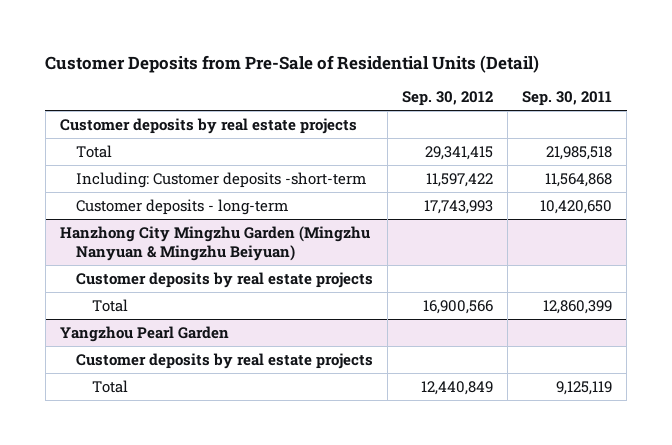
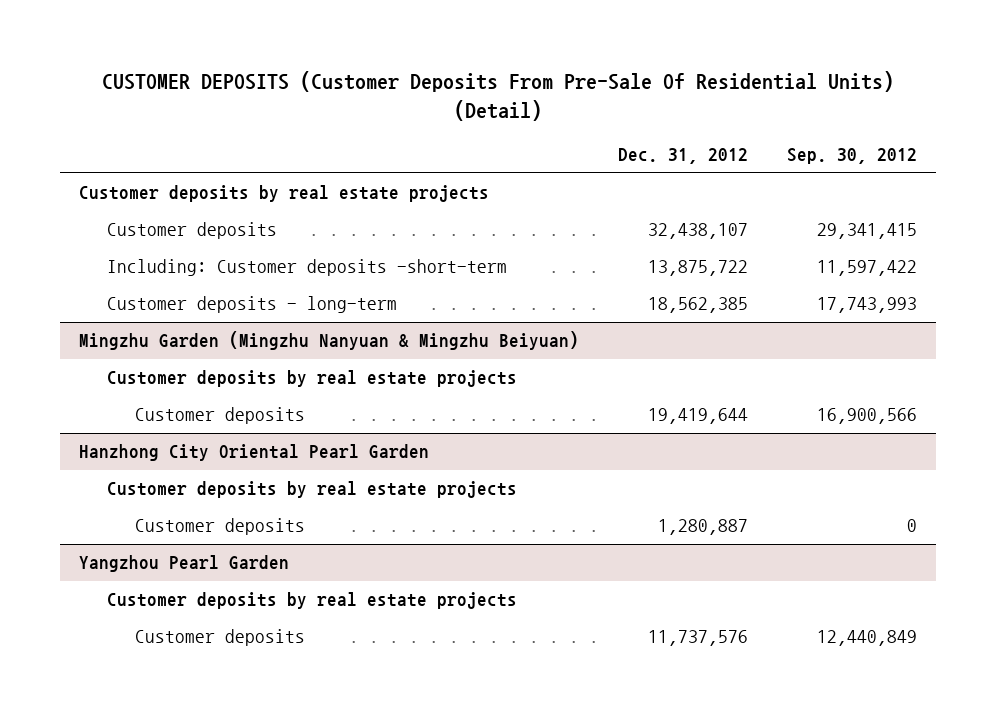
- Customer Deposits from Pre-Sale of Residential Units (Detail)
+ CUSTOMER DEPOSITS (Customer Deposits From Pre-Sale Of Residential Units) (Detail)
- | Sep. 30, 2012 | Sep. 30, 2011
+ | Dec. 31, 2012 | Sep. 30, 2012
- Total | 29,341,415 | 21,985,518
+ Customer deposits | 32,438,107 | 29,341,415
- Hanzhong City Mingzhu Garden (Mingzhu Nanyuan & Mingzhu Beiyuan)
+ Mingzhu Garden (Mingzhu Nanyuan & Mingzhu Beiyuan)
- Total | 16,900,566 | 12,860,399
+ Customer deposits | 19,419,644 | 16,900,566
+ Hanzhong City Oriental Pearl Garden
+ Customer deposits by real estate projects
+ Customer deposits | 1,280,887 | 0
@ Yangzhou Pearl Garden
- Total | 12,440,849 | 9,125,119
+ Customer deposits | 11,737,576 | 12,440,849

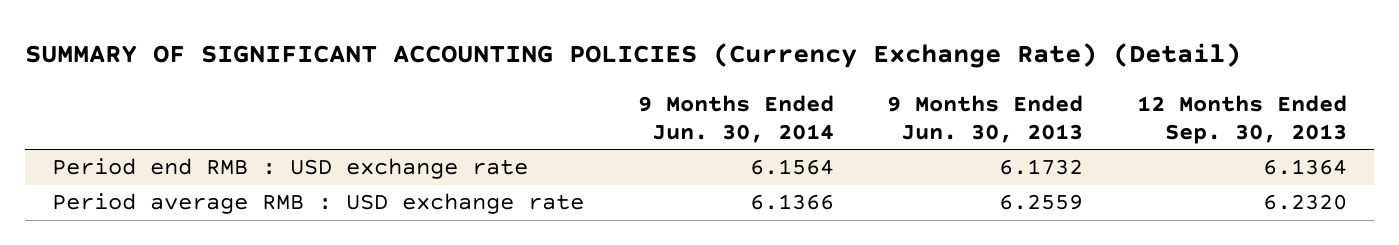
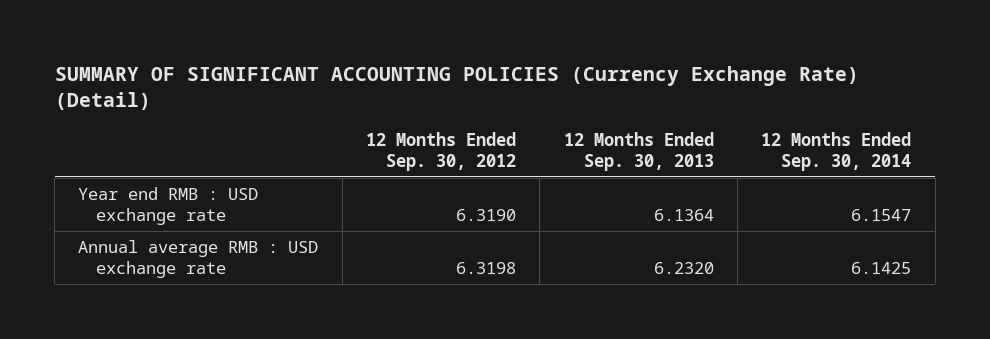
- | 9 Months Ended Jun. 30, 2014 | 9 Months Ended Jun. 30, 2013 | 12 Months Ended Sep. 30, 2013
+ | 12 Months Ended Sep. 30, 2012 | 12 Months Ended Sep. 30, 2013 | 12 Months Ended Sep. 30, 2014
- Period end RMB : USD exchange rate | 6.1564 | 6.1732 | 6.1364
- Period average RMB : USD exchange rate | 6.1366 | 6.2559 | 6.2320
+ Year end RMB : USD exchange rate | 6.3190 | 6.1364 | 6.1547
+ Annual average RMB : USD exchange rate | 6.3198 | 6.2320 | 6.1425

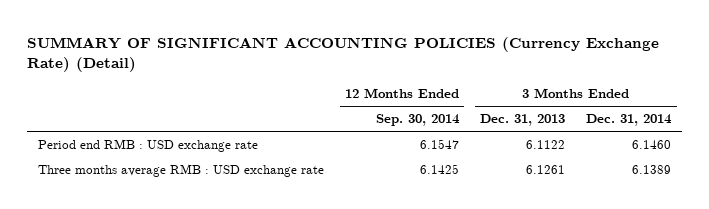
- | 12 Months Ended Sep. 30, 2012 | 12 Months Ended Sep. 30, 2013 | 12 Months Ended Sep. 30, 2014
+ | 12 Months Ended Sep. 30, 2014 | 3 Months Ended Dec. 31, 2013 | 3 Months Ended Dec. 31, 2014
- Year end RMB : USD exchange rate | 6.3190 | 6.1364 | 6.1547
- Annual average RMB : USD exchange rate | 6.3198 | 6.2320 | 6.1425
+ Period end RMB : USD exchange rate | 6.1547 | 6.1122 | 6.1460
+ Three months average RMB : USD exchange rate | 6.1425 | 6.1261 | 6.1389

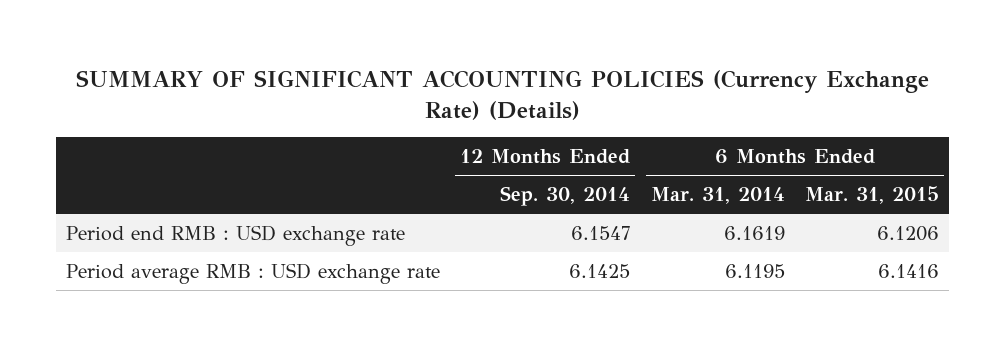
- SUMMARY OF SIGNIFICANT ACCOUNTING POLICIES (Currency Exchange Rate) (Detail)
+ SUMMARY OF SIGNIFICANT ACCOUNTING POLICIES (Currency Exchange Rate) (Details)
- | 12 Months Ended Sep. 30, 2014 | 3 Months Ended Dec. 31, 2013 | 3 Months Ended Dec. 31, 2014
+ | 12 Months Ended Sep. 30, 2014 | 6 Months Ended Mar. 31, 2014 | 6 Months Ended Mar. 31, 2015
- Three months average RMB : USD exchange rate | 6.1425 | 6.1261 | 6.1389
+ Period average RMB : USD exchange rate | 6.1425 | 6.1195 | 6.1416

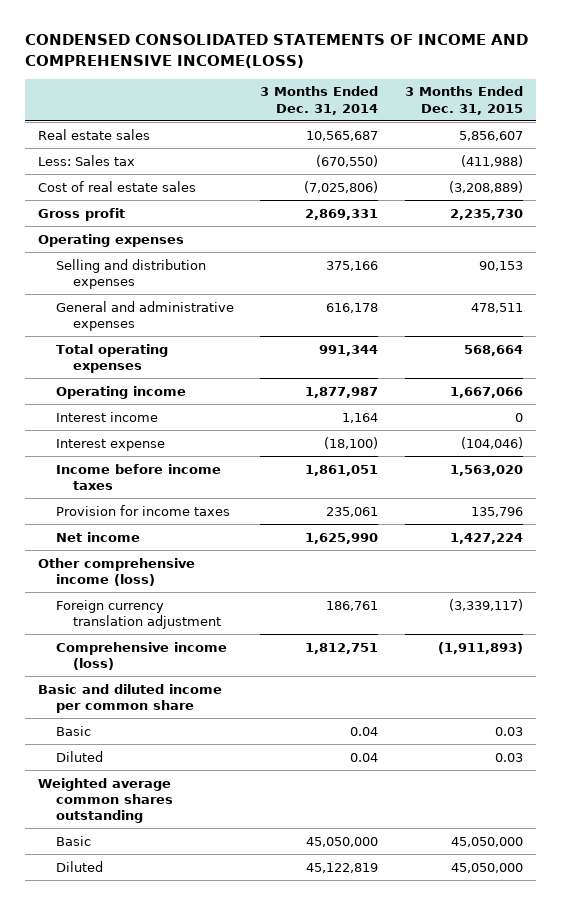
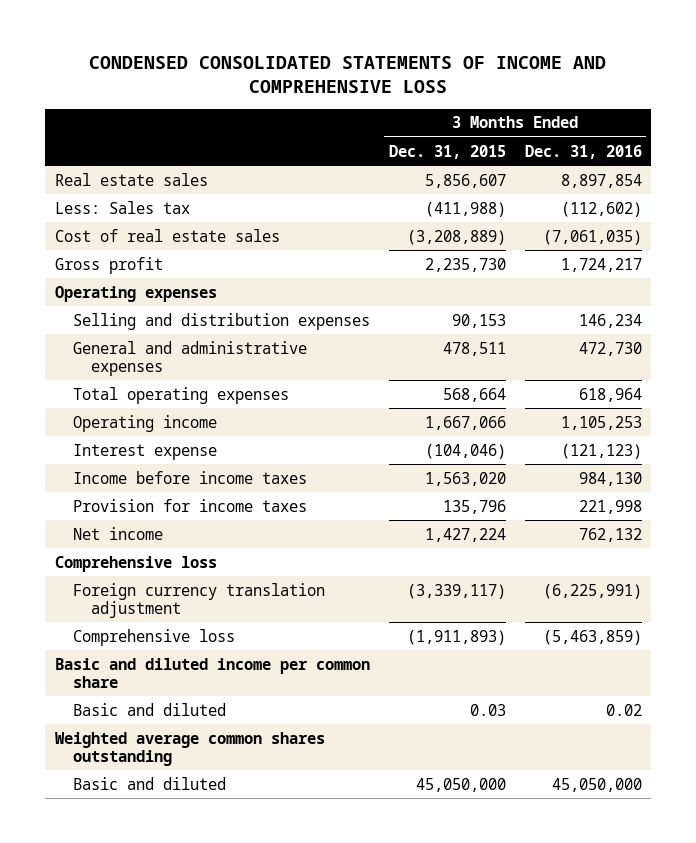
- CONDENSED CONSOLIDATED STATEMENTS OF INCOME AND COMPREHENSIVE INCOME(LOSS)
+ CONDENSED CONSOLIDATED STATEMENTS OF INCOME AND COMPREHENSIVE LOSS
- | 3 Months Ended Dec. 31, 2014 | 3 Months Ended Dec. 31, 2015
+ | 3 Months Ended Dec. 31, 2015 | 3 Months Ended Dec. 31, 2016
- Interest income | 1,164 | 0
- Other comprehensive income (loss)
+ Comprehensive loss
- Comprehensive income (loss) | 1,812,751 | (1,911,893)
+ Comprehensive loss | (1,911,893) | (5,463,859)
- Basic | 0.04 | 0.03
- Diluted | 0.04 | 0.03
+ Basic and diluted | 0.03 | 0.02
- Basic | 45,050,000 | 45,050,000
- Diluted | 45,122,819 | 45,050,000
+ Basic and diluted | 45,050,000 | 45,050,000

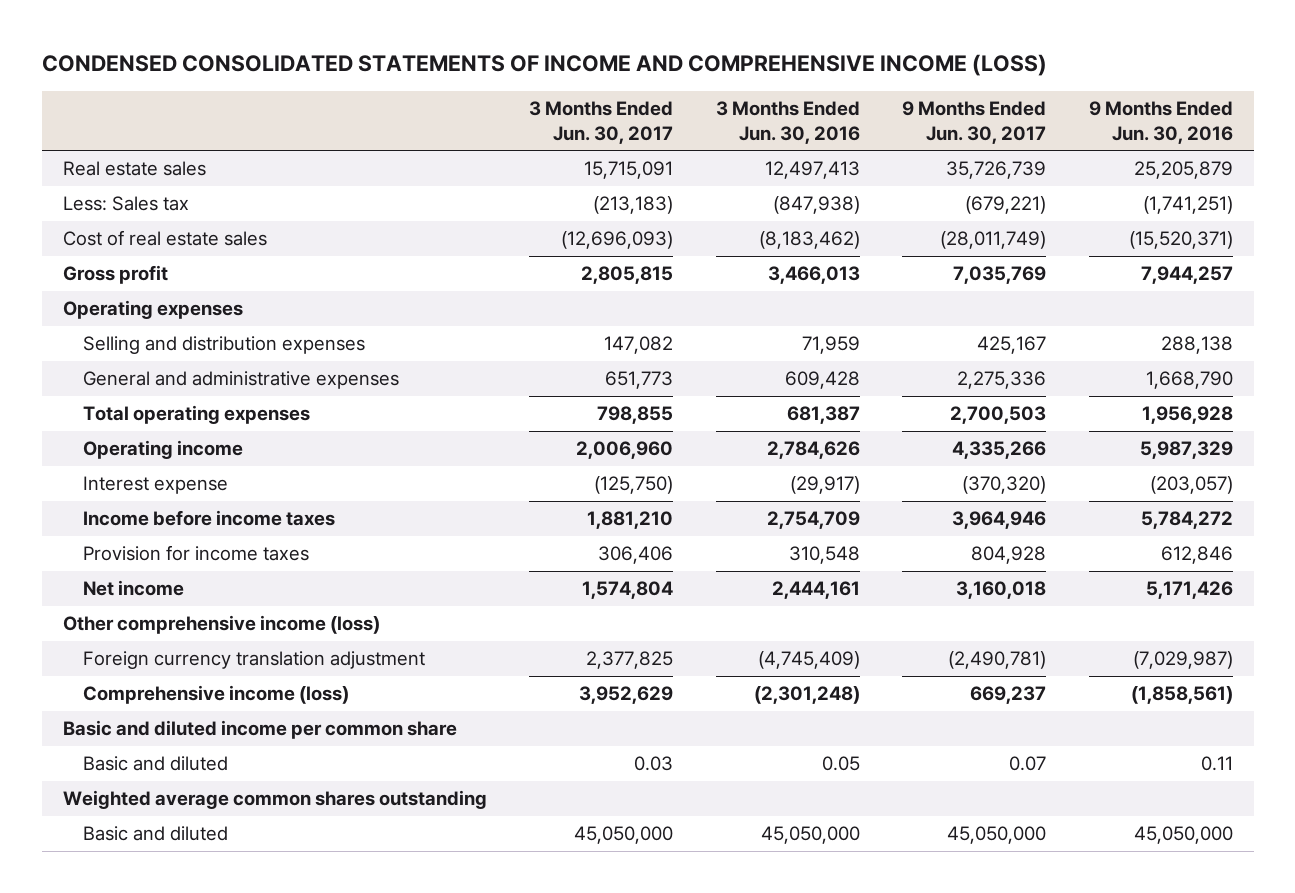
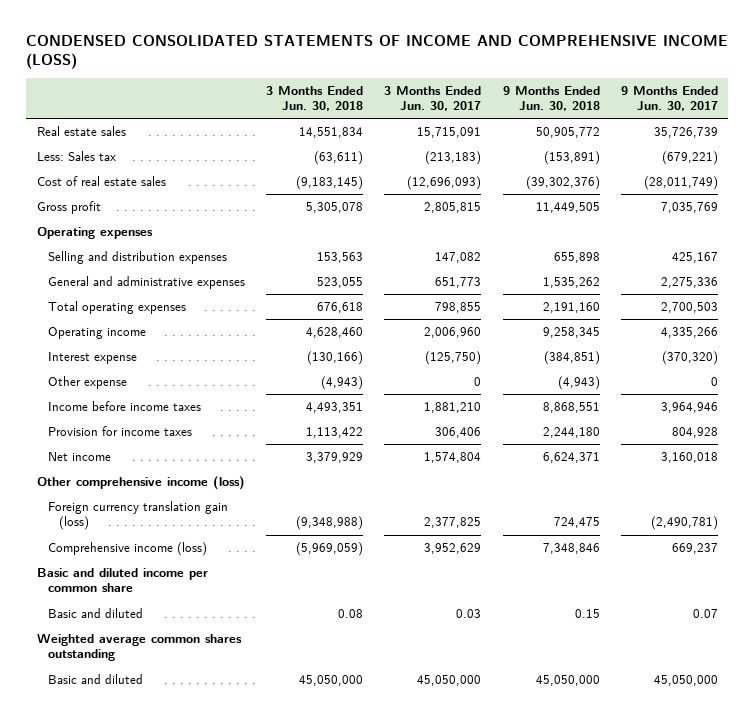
- | 3 Months Ended Jun. 30, 2017 | 3 Months Ended Jun. 30, 2016 | 9 Months Ended Jun. 30, 2017 | 9 Months Ended Jun. 30, 2016
+ | 3 Months Ended Jun. 30, 2018 | 3 Months Ended Jun. 30, 2017 | 9 Months Ended Jun. 30, 2018 | 9 Months Ended Jun. 30, 2017
+ Other expense | (4,943) | 0 | (4,943) | 0
- Foreign currency translation adjustment | 2,377,825 | (4,745,409) | (2,490,781) | (7,029,987)
+ Foreign currency translation gain (loss) | (9,348,988) | 2,377,825 | 724,475 | (2,490,781)

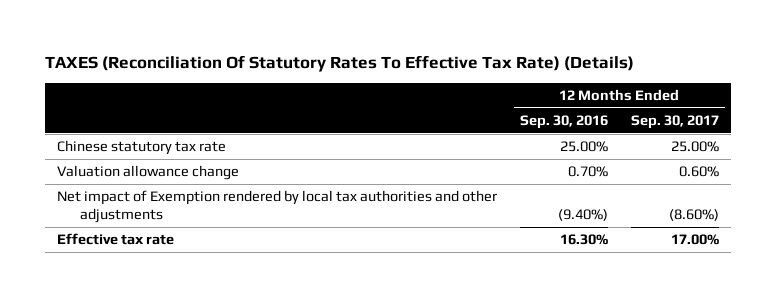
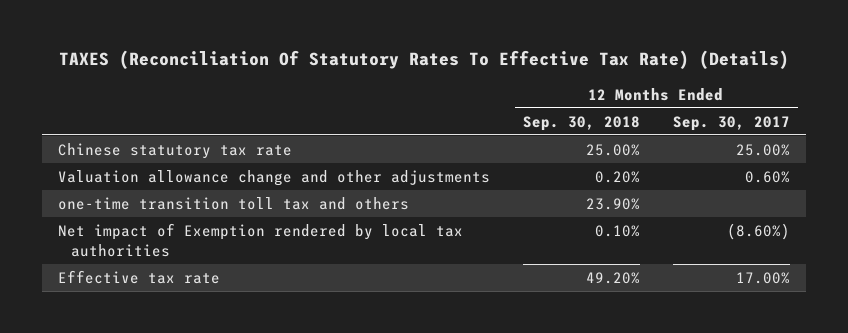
- | 12 Months Ended Sep. 30, 2016 | 12 Months Ended Sep. 30, 2017
+ | 12 Months Ended Sep. 30, 2018 | 12 Months Ended Sep. 30, 2017
- Valuation allowance change | 0.70% | 0.60%
- Net impact of Exemption rendered by local tax authorities and other adjustments | (9.40%) | (8.60%)
+ Valuation allowance change and other adjustments | 0.20% | 0.60%
+ one-time transition toll tax and others | 23.90% |
+ Net impact of Exemption rendered by local tax authorities | 0.10% | (8.60%)

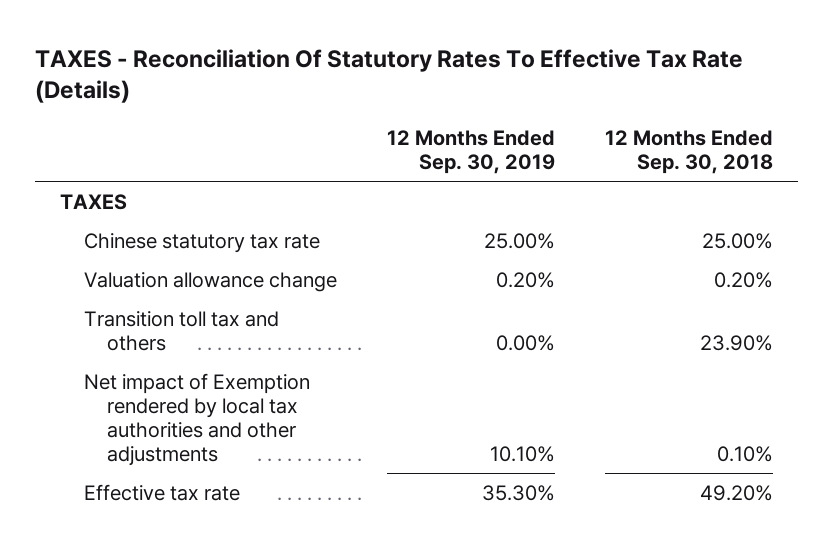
- TAXES (Reconciliation Of Statutory Rates To Effective Tax Rate) (Details)
+ TAXES - Reconciliation Of Statutory Rates To Effective Tax Rate (Details)
- | 12 Months Ended Sep. 30, 2018 | 12 Months Ended Sep. 30, 2017
+ | 12 Months Ended Sep. 30, 2019 | 12 Months Ended Sep. 30, 2018
+ TAXES
- Valuation allowance change and other adjustments | 0.20% | 0.60%
- one-time transition toll tax and others | 23.90% |
- Net impact of Exemption rendered by local tax authorities | 0.10% | (8.60%)
+ Valuation allowance change | 0.20% | 0.20%
+ Transition toll tax and others | 0.00% | 23.90%
+ Net impact of Exemption rendered by local tax authorities and other adjustments | 10.10% | 0.10%

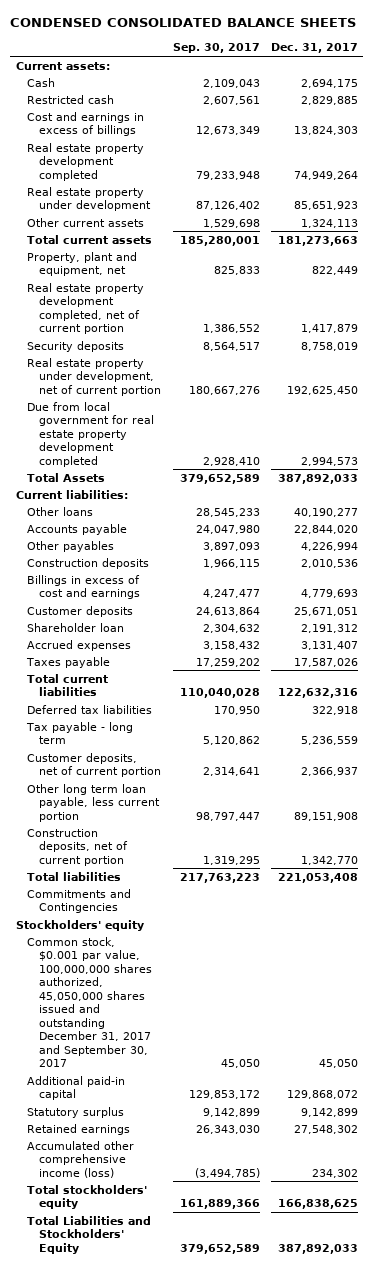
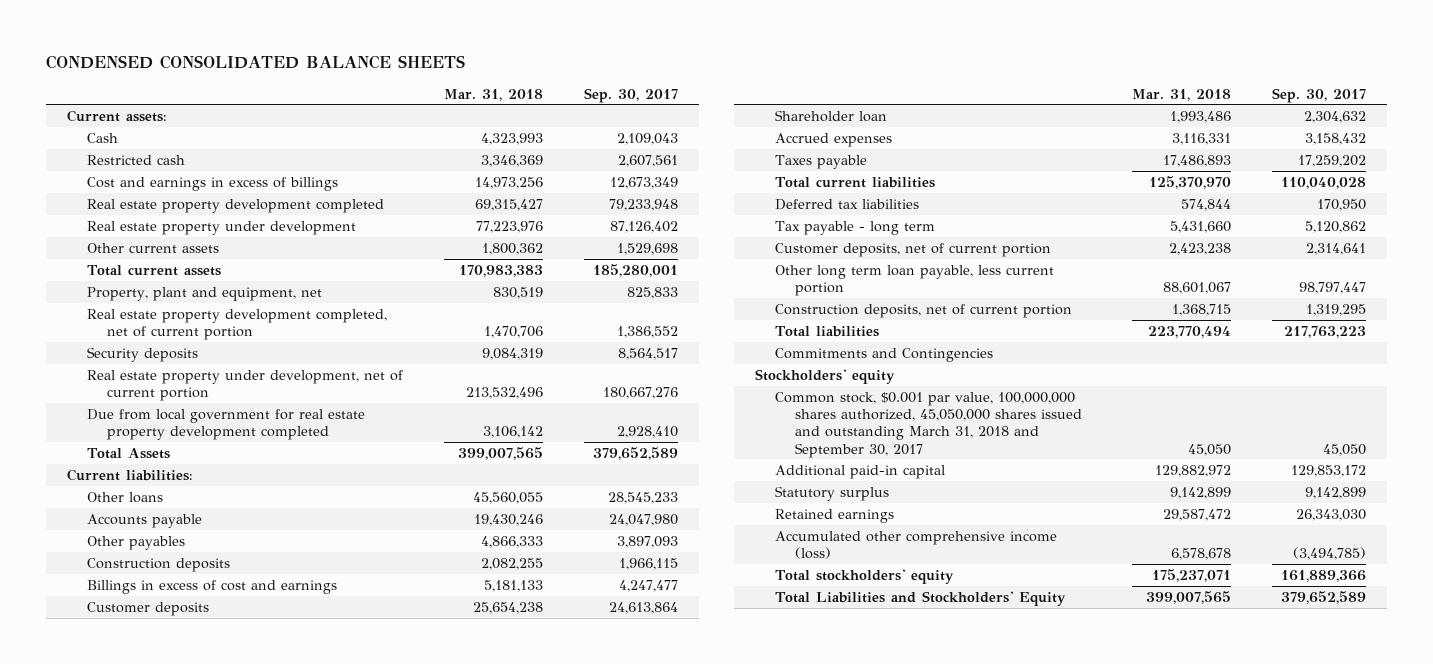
- | Sep. 30, 2017 | Dec. 31, 2017
+ | Mar. 31, 2018 | Sep. 30, 2017
- Common stock, $0.001 par value, 100,000,000 shares authorized, 45,050,000 shares issued and outstanding December 31, 2017 and September 30, 2017 | 45,050 | 45,050
+ Common stock, $0.001 par value, 100,000,000 shares authorized, 45,050,000 shares issued and outstanding March 31, 2018 and September 30, 2017 | 45,050 | 45,050

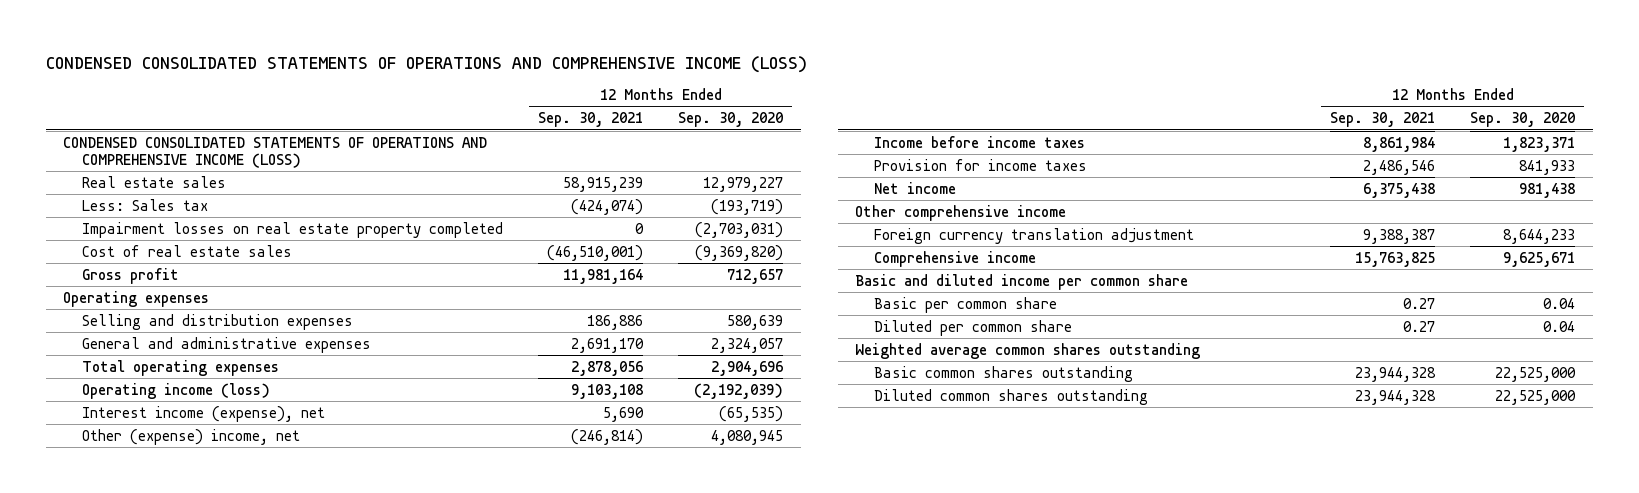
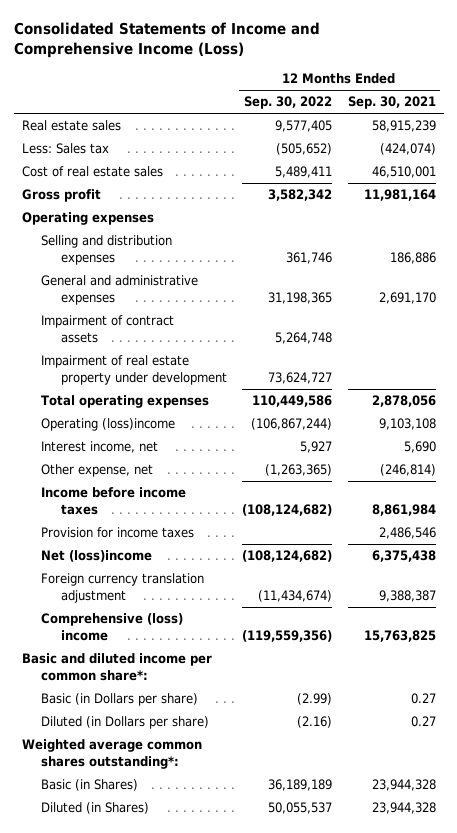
- CONDENSED CONSOLIDATED STATEMENTS OF OPERATIONS AND COMPREHENSIVE INCOME (LOSS)
+ Consolidated Statements of Income and Comprehensive Income (Loss)
- | 12 Months Ended Sep. 30, 2021 | 12 Months Ended Sep. 30, 2020
+ | 12 Months Ended Sep. 30, 2022 | 12 Months Ended Sep. 30, 2021
- CONDENSED CONSOLIDATED STATEMENTS OF OPERATIONS AND COMPREHENSIVE INCOME (LOSS)
- Impairment losses on real estate property completed | 0 | (2,703,031)
- Cost of real estate sales | (46,510,001) | (9,369,820)
+ Cost of real estate sales | 5,489,411 | 46,510,001
+ Impairment of contract assets | 5,264,748 |
+ Impairment of real estate property under development | 73,624,727 |
- Operating income (loss) | 9,103,108 | (2,192,039)
- Interest income (expense), net | 5,690 | (65,535)
- Other (expense) income, net | (246,814) | 4,080,945
+ Operating (loss)income | (106,867,244) | 9,103,108
+ Interest income, net | 5,927 | 5,690
+ Other expense, net | (1,263,365) | (246,814)
- Net income | 6,375,438 | 981,438
- Other comprehensive income
+ Net (loss)income | (108,124,682) | 6,375,438
- Comprehensive income | 15,763,825 | 9,625,671
- Basic and diluted income per common share
- Basic per common share | 0.27 | 0.04
- Diluted per common share | 0.27 | 0.04
- Weighted average common shares outstanding
- Basic common shares outstanding | 23,944,328 | 22,525,000
- Diluted common shares outstanding | 23,944,328 | 22,525,000
+ Comprehensive (loss) income | (119,559,356) | 15,763,825
+ Basic and diluted income per common share*:
+ Basic (in Dollars per share) | (2.99) | 0.27
+ Diluted (in Dollars per share) | (2.16) | 0.27
+ Weighted average common shares outstanding*:
+ Basic (in Shares) | 36,189,189 | 23,944,328
+ Diluted (in Shares) | 50,055,537 | 23,944,328

